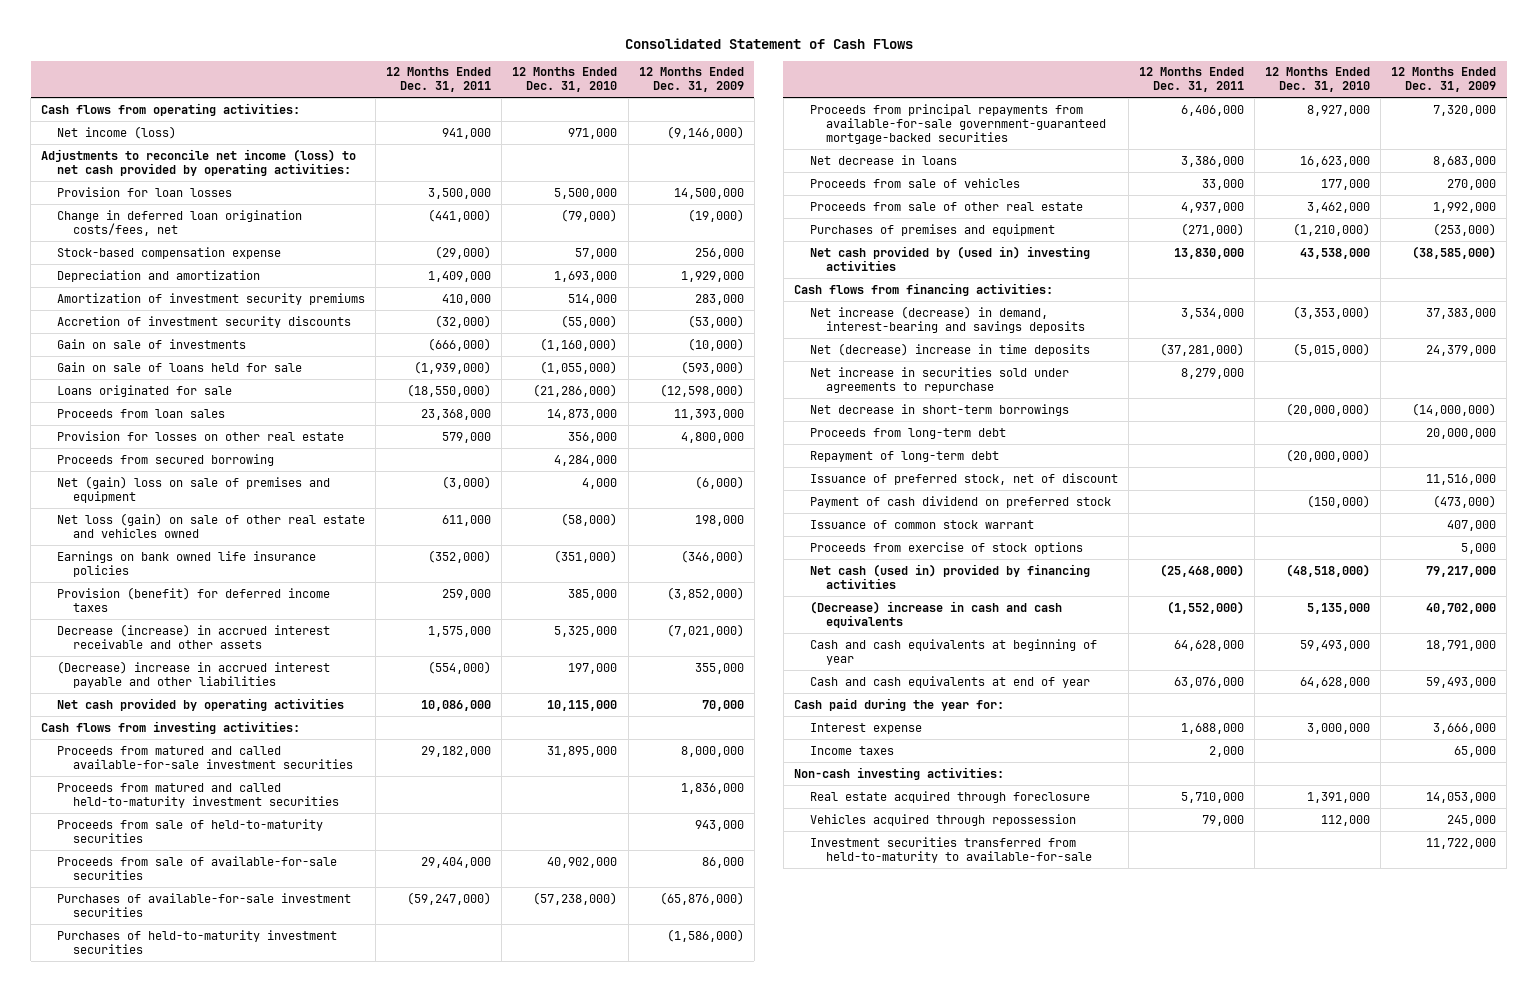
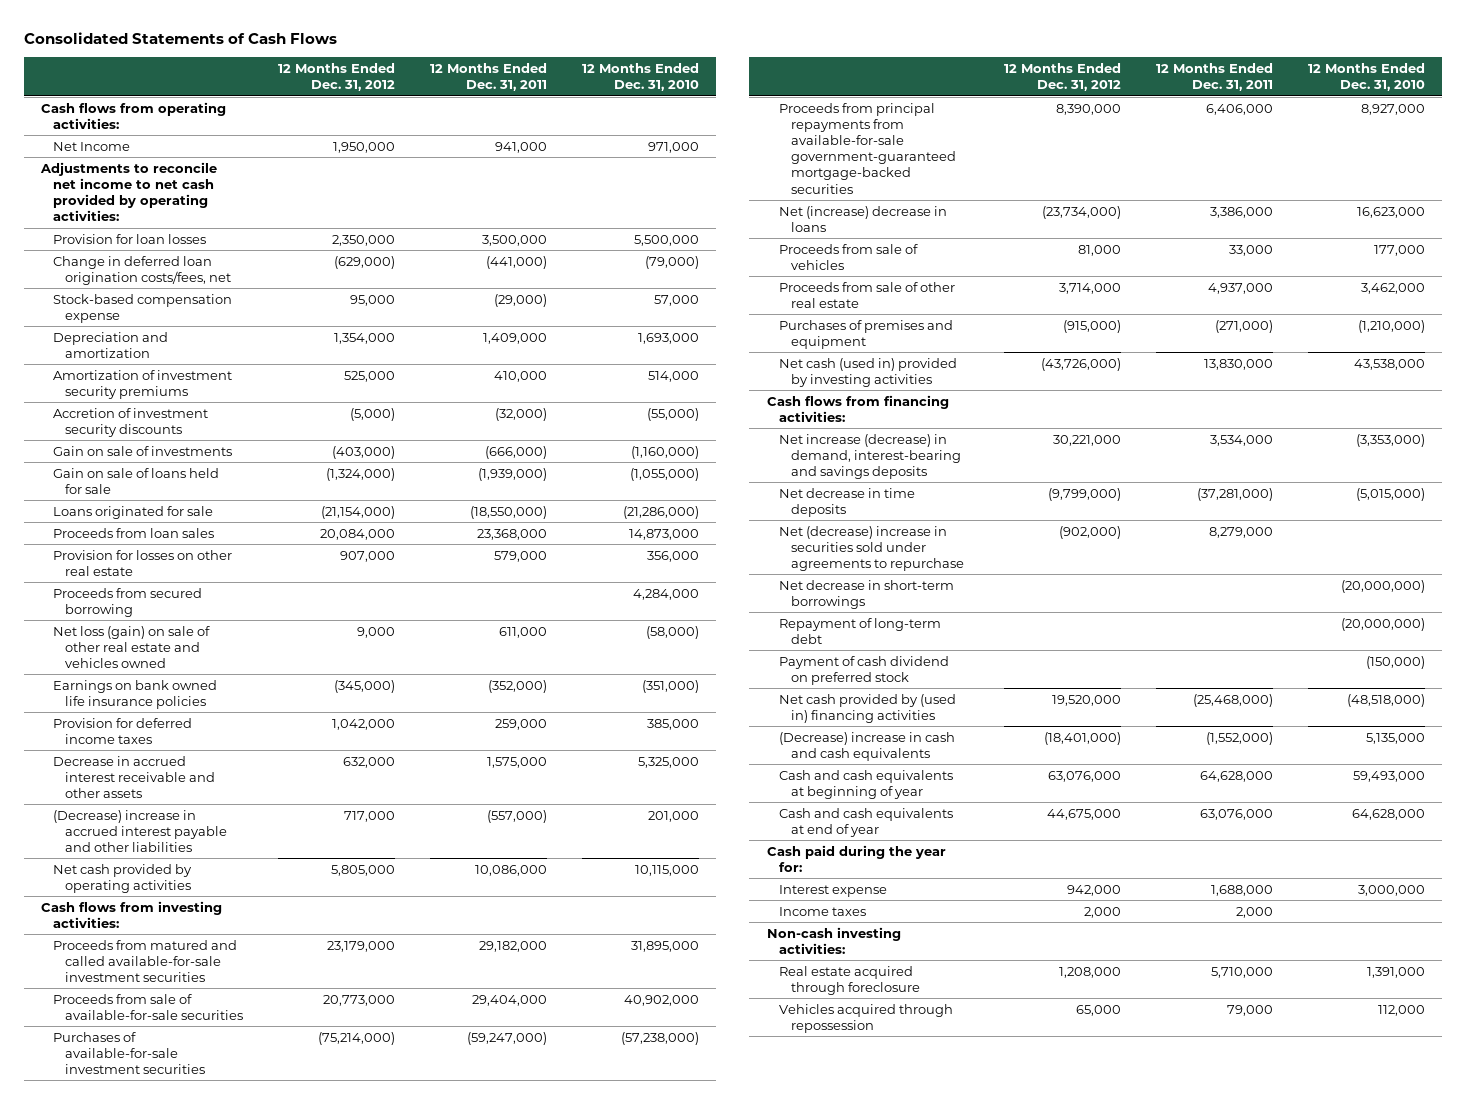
- Consolidated Statement of Cash Flows
+ Consolidated Statements of Cash Flows
- | 12 Months Ended Dec. 31, 2011 | 12 Months Ended Dec. 31, 2010 | 12 Months Ended Dec. 31, 2009
+ | 12 Months Ended Dec. 31, 2012 | 12 Months Ended Dec. 31, 2011 | 12 Months Ended Dec. 31, 2010
- Net income (loss) | 941,000 | 971,000 | (9,146,000)
- Adjustments to reconcile net income (loss) to net cash provided by operating activities:
+ Net Income | 1,950,000 | 941,000 | 971,000
+ Adjustments to reconcile net income to net cash provided by operating activities:
- Net (gain) loss on sale of premises and equipment | (3,000) | 4,000 | (6,000)
- Provision (benefit) for deferred income taxes | 259,000 | 385,000 | (3,852,000)
- Decrease (increase) in accrued interest receivable and other assets | 1,575,000 | 5,325,000 | (7,021,000)
- (Decrease) increase in accrued interest payable and other liabilities | (554,000) | 197,000 | 355,000
+ Provision for deferred income taxes | 1,042,000 | 259,000 | 385,000
+ Decrease in accrued interest receivable and other assets | 632,000 | 1,575,000 | 5,325,000
+ (Decrease) increase in accrued interest payable and other liabilities | 717,000 | (557,000) | 201,000
- Proceeds from matured and called held-to-maturity investment securities | | | 1,836,000
- Proceeds from sale of held-to-maturity securities | | | 943,000
- Purchases of held-to-maturity investment securities | | | (1,586,000)
- Net decrease in loans | 3,386,000 | 16,623,000 | 8,683,000
+ Net (increase) decrease in loans | (23,734,000) | 3,386,000 | 16,623,000
- Net cash provided by (used in) investing activities | 13,830,000 | 43,538,000 | (38,585,000)
+ Net cash (used in) provided by investing activities | (43,726,000) | 13,830,000 | 43,538,000
- Net (decrease) increase in time deposits | (37,281,000) | (5,015,000) | 24,379,000
- Net increase in securities sold under agreements to repurchase | 8,279,000 | |
+ Net decrease in time deposits | (9,799,000) | (37,281,000) | (5,015,000)
+ Net (decrease) increase in securities sold under agreements to repurchase | (902,000) | 8,279,000 |
- Proceeds from long-term debt | | | 20,000,000
- Issuance of preferred stock, net of discount | | | 11,516,000
- Issuance of common stock warrant | | | 407,000
- Proceeds from exercise of stock options | | | 5,000
- Net cash (used in) provided by financing activities | (25,468,000) | (48,518,000) | 79,217,000
+ Net cash provided by (used in) financing activities | 19,520,000 | (25,468,000) | (48,518,000)
- Investment securities transferred from held-to-maturity to available-for-sale | | | 11,722,000

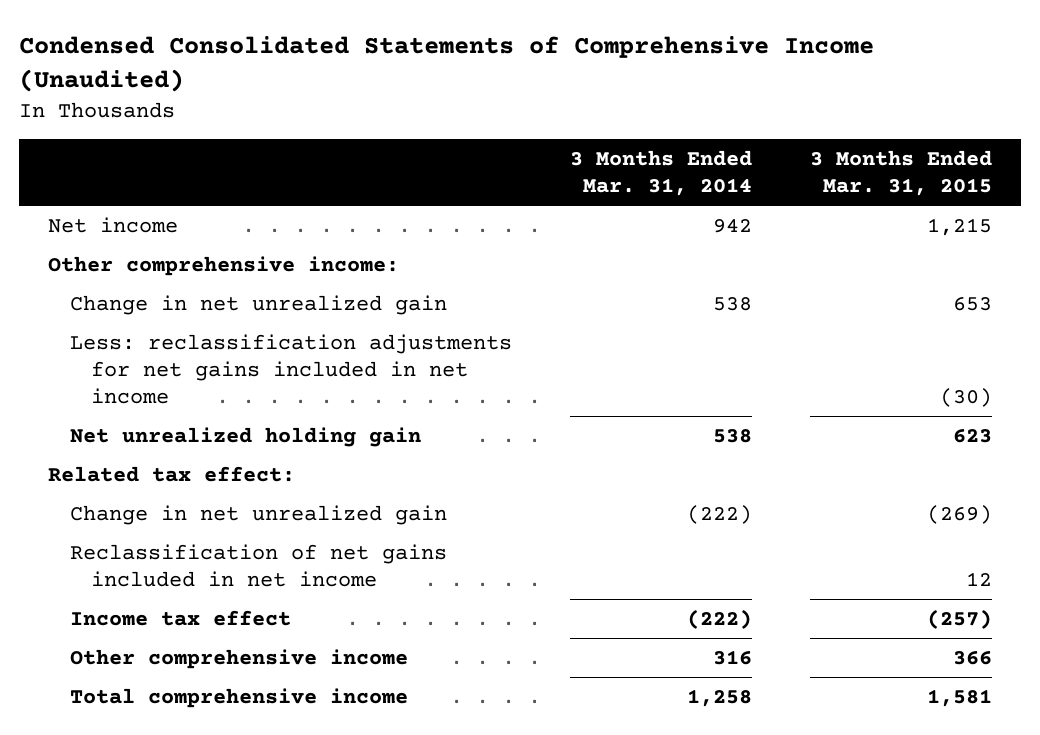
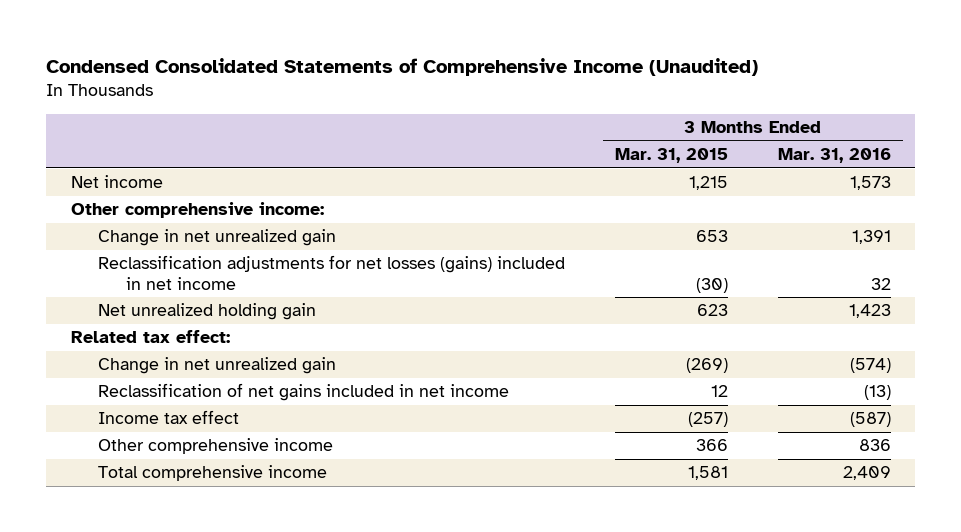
- | 3 Months Ended Mar. 31, 2014 | 3 Months Ended Mar. 31, 2015
+ | 3 Months Ended Mar. 31, 2015 | 3 Months Ended Mar. 31, 2016
- Less: reclassification adjustments for net gains included in net income | | (30)
+ Reclassification adjustments for net losses (gains) included in net income | (30) | 32

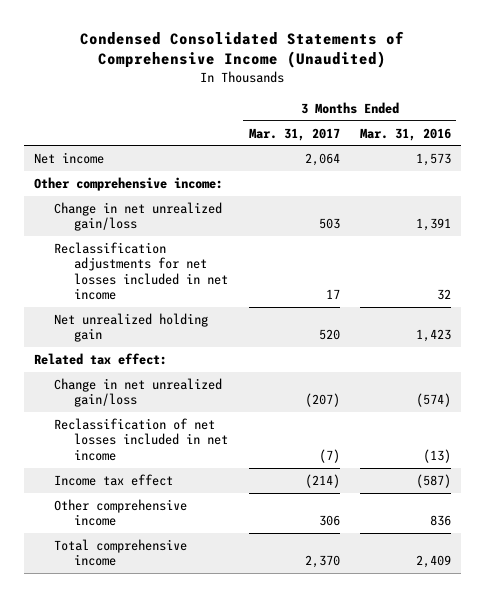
- | 3 Months Ended Mar. 31, 2015 | 3 Months Ended Mar. 31, 2016
+ | 3 Months Ended Mar. 31, 2017 | 3 Months Ended Mar. 31, 2016
- Change in net unrealized gain | 653 | 1,391
- Reclassification adjustments for net losses (gains) included in net income | (30) | 32
+ Change in net unrealized gain/loss | 503 | 1,391
+ Reclassification adjustments for net losses included in net income | 17 | 32
- Change in net unrealized gain | (269) | (574)
- Reclassification of net gains included in net income | 12 | (13)
+ Change in net unrealized gain/loss | (207) | (574)
+ Reclassification of net losses included in net income | (7) | (13)

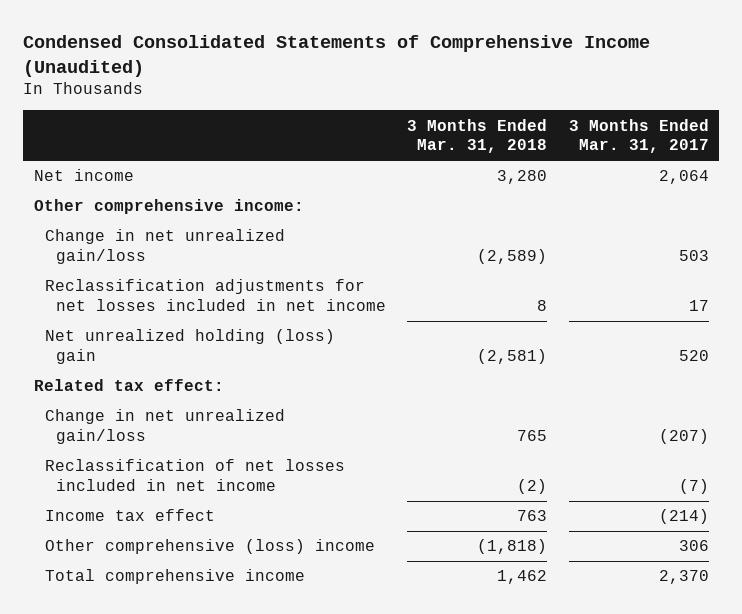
- | 3 Months Ended Mar. 31, 2017 | 3 Months Ended Mar. 31, 2016
+ | 3 Months Ended Mar. 31, 2018 | 3 Months Ended Mar. 31, 2017
- Net unrealized holding gain | 520 | 1,423
+ Net unrealized holding (loss) gain | (2,581) | 520
- Other comprehensive income | 306 | 836
+ Other comprehensive (loss) income | (1,818) | 306

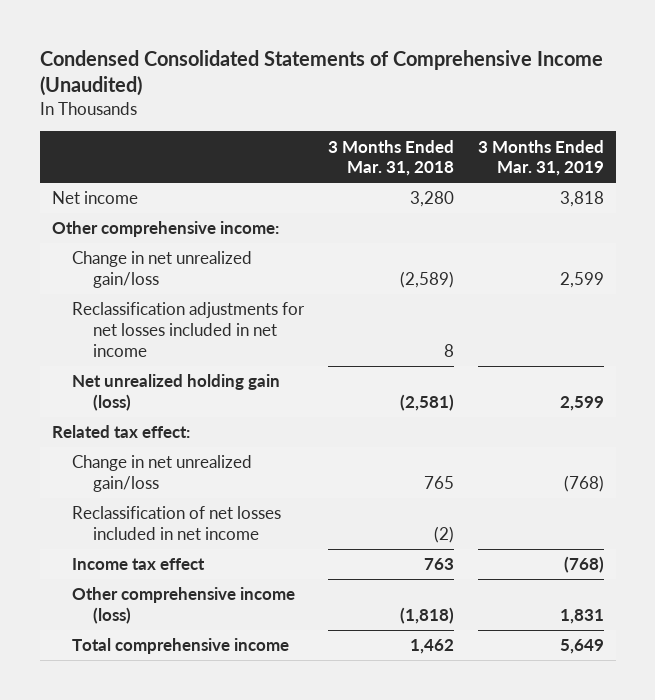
- | 3 Months Ended Mar. 31, 2018 | 3 Months Ended Mar. 31, 2017
+ | 3 Months Ended Mar. 31, 2018 | 3 Months Ended Mar. 31, 2019
- Net unrealized holding (loss) gain | (2,581) | 520
+ Net unrealized holding gain (loss) | (2,581) | 2,599
- Other comprehensive (loss) income | (1,818) | 306
+ Other comprehensive income (loss) | (1,818) | 1,831

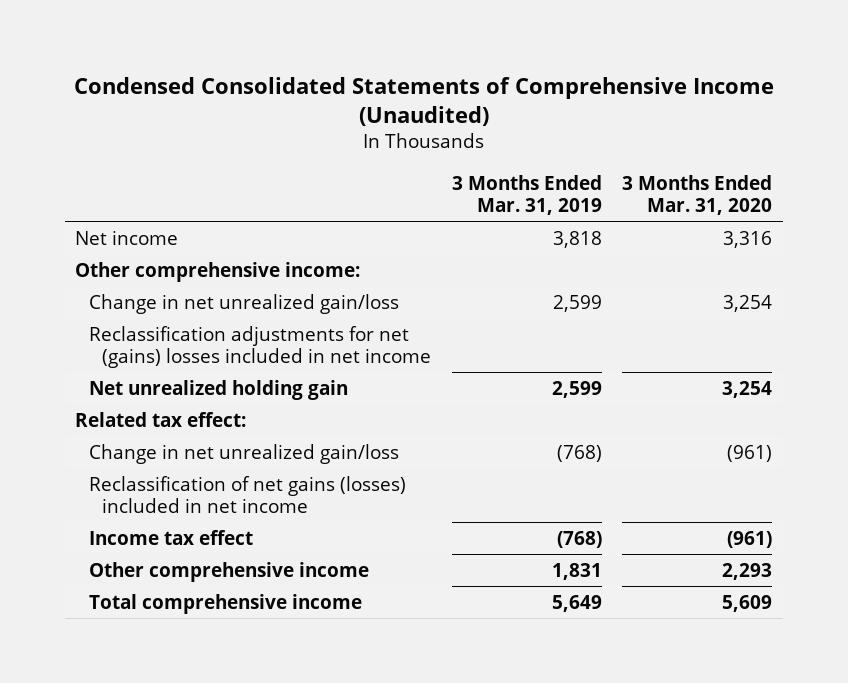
- | 3 Months Ended Mar. 31, 2018 | 3 Months Ended Mar. 31, 2019
+ | 3 Months Ended Mar. 31, 2019 | 3 Months Ended Mar. 31, 2020
- Reclassification adjustments for net losses included in net income | 8 |
- Net unrealized holding gain (loss) | (2,581) | 2,599
+ Reclassification adjustments for net (gains) losses included in net income
+ Net unrealized holding gain | 2,599 | 3,254
- Reclassification of net losses included in net income | (2) |
+ Reclassification of net gains (losses) included in net income
- Other comprehensive income (loss) | (1,818) | 1,831
+ Other comprehensive income | 1,831 | 2,293

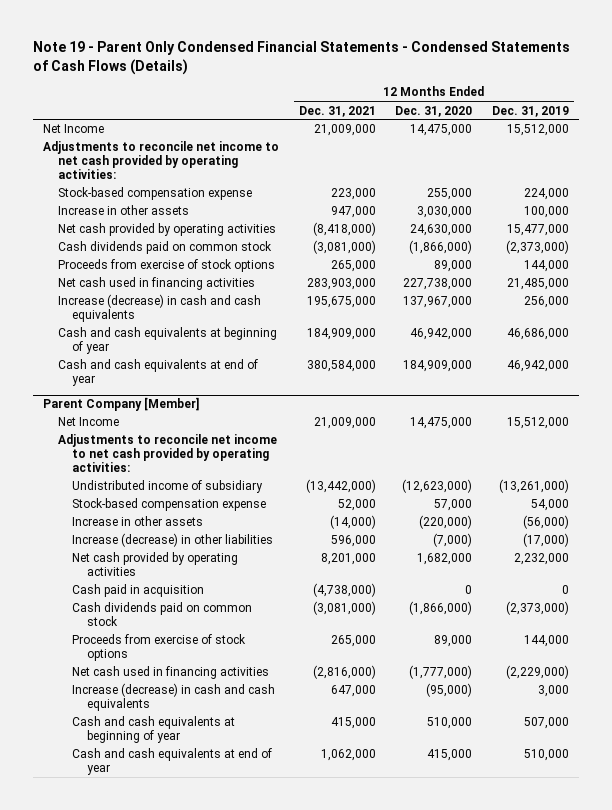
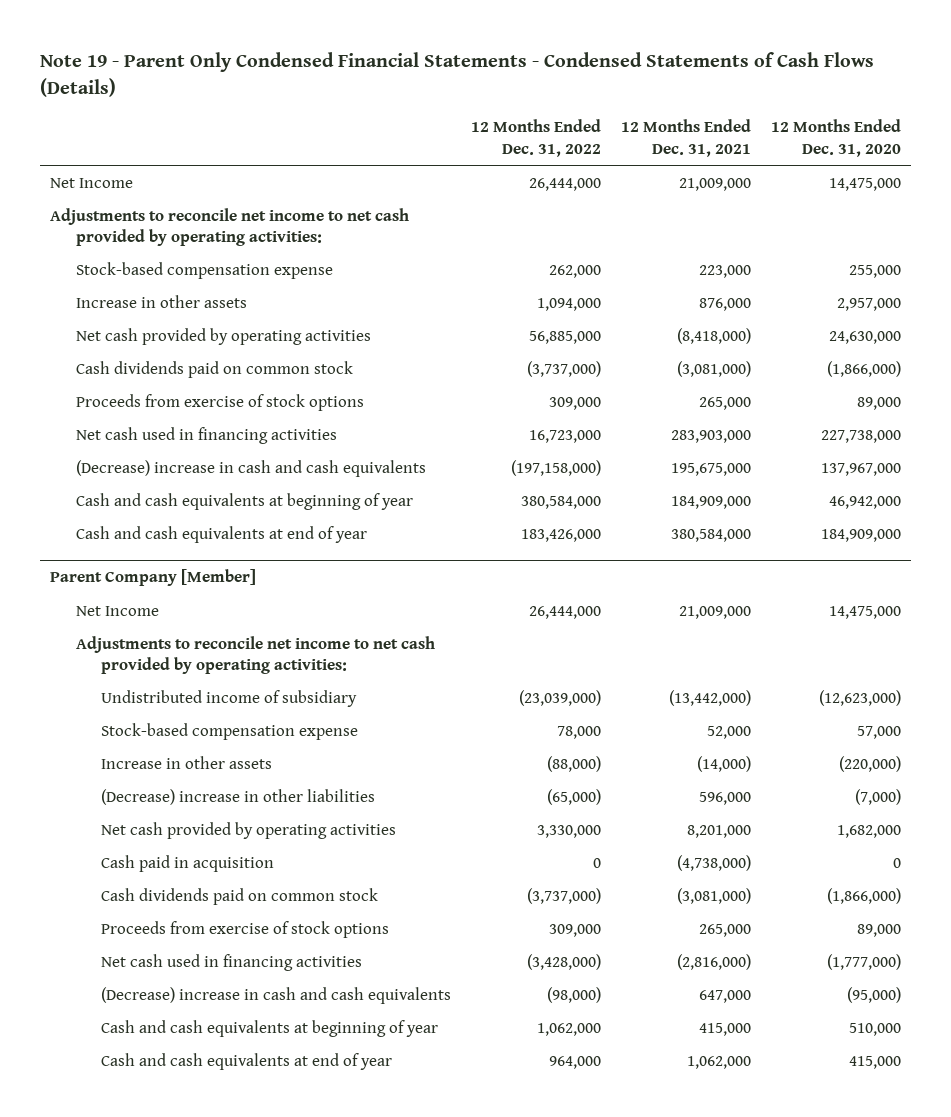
- | 12 Months Ended Dec. 31, 2021 | 12 Months Ended Dec. 31, 2020 | 12 Months Ended Dec. 31, 2019
+ | 12 Months Ended Dec. 31, 2022 | 12 Months Ended Dec. 31, 2021 | 12 Months Ended Dec. 31, 2020
- Increase in other assets | 947,000 | 3,030,000 | 100,000
+ Increase in other assets | 1,094,000 | 876,000 | 2,957,000
- Increase (decrease) in cash and cash equivalents | 195,675,000 | 137,967,000 | 256,000
+ (Decrease) increase in cash and cash equivalents | (197,158,000) | 195,675,000 | 137,967,000
@ Parent Company [Member]
- Increase (decrease) in other liabilities | 596,000 | (7,000) | (17,000)
+ (Decrease) increase in other liabilities | (65,000) | 596,000 | (7,000)
- Increase (decrease) in cash and cash equivalents | 647,000 | (95,000) | 3,000
+ (Decrease) increase in cash and cash equivalents | (98,000) | 647,000 | (95,000)

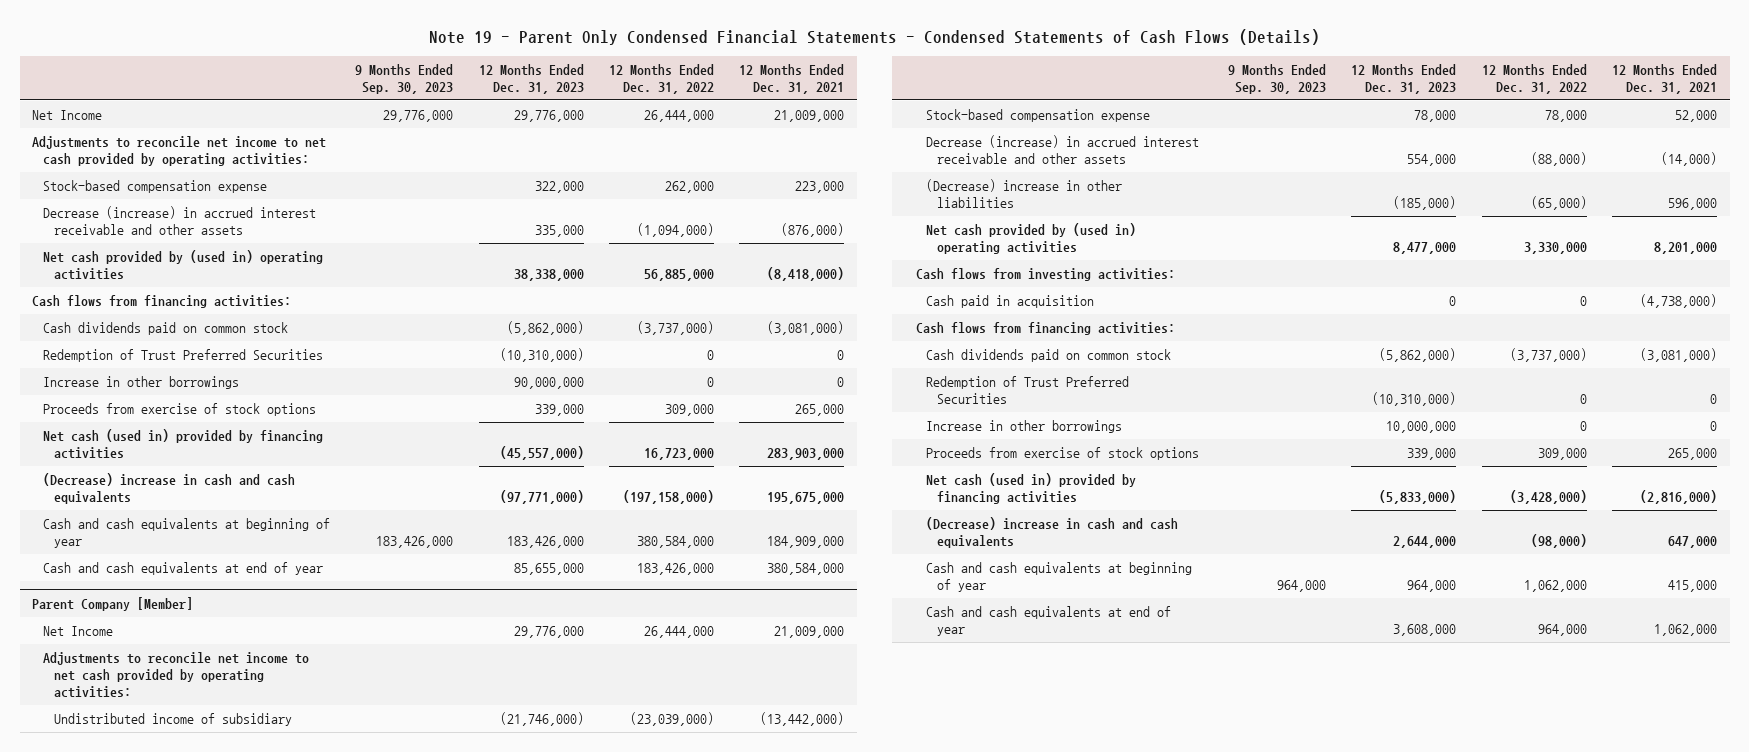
- | 12 Months Ended Dec. 31, 2022 | 12 Months Ended Dec. 31, 2021 | 12 Months Ended Dec. 31, 2020
+ | 9 Months Ended Sep. 30, 2023 | 12 Months Ended Dec. 31, 2023 | 12 Months Ended Dec. 31, 2022 | 12 Months Ended Dec. 31, 2021
- Increase in other assets | 1,094,000 | 876,000 | 2,957,000
- Net cash provided by operating activities | 56,885,000 | (8,418,000) | 24,630,000
+ Decrease (increase) in accrued interest receivable and other assets | | 335,000 | (1,094,000) | (876,000)
+ Net cash provided by (used in) operating activities | | 38,338,000 | 56,885,000 | (8,418,000)
+ Cash flows from financing activities:
+ Redemption of Trust Preferred Securities | | (10,310,000) | 0 | 0
+ Increase in other borrowings | | 90,000,000 | 0 | 0
- Net cash used in financing activities | 16,723,000 | 283,903,000 | 227,738,000
+ Net cash (used in) provided by financing activities | | (45,557,000) | 16,723,000 | 283,903,000
@ Parent Company [Member]
- Increase in other assets | (88,000) | (14,000) | (220,000)
+ Decrease (increase) in accrued interest receivable and other assets | | 554,000 | (88,000) | (14,000)
- Net cash provided by operating activities | 3,330,000 | 8,201,000 | 1,682,000
+ Net cash provided by (used in) operating activities | | 8,477,000 | 3,330,000 | 8,201,000
+ Cash flows from investing activities:
+ Cash flows from financing activities:
+ Redemption of Trust Preferred Securities | | (10,310,000) | 0 | 0
+ Increase in other borrowings | | 10,000,000 | 0 | 0
- Net cash used in financing activities | (3,428,000) | (2,816,000) | (1,777,000)
+ Net cash (used in) provided by financing activities | | (5,833,000) | (3,428,000) | (2,816,000)

